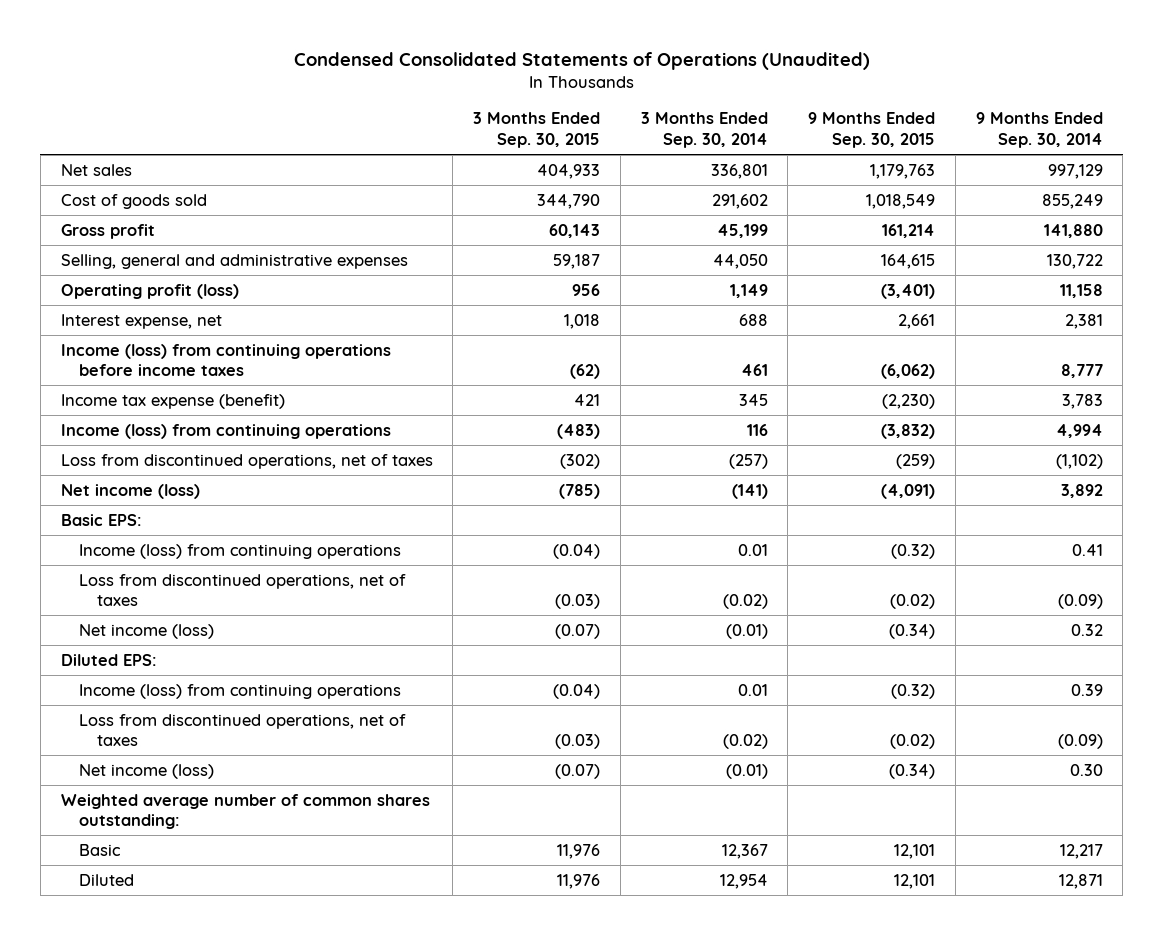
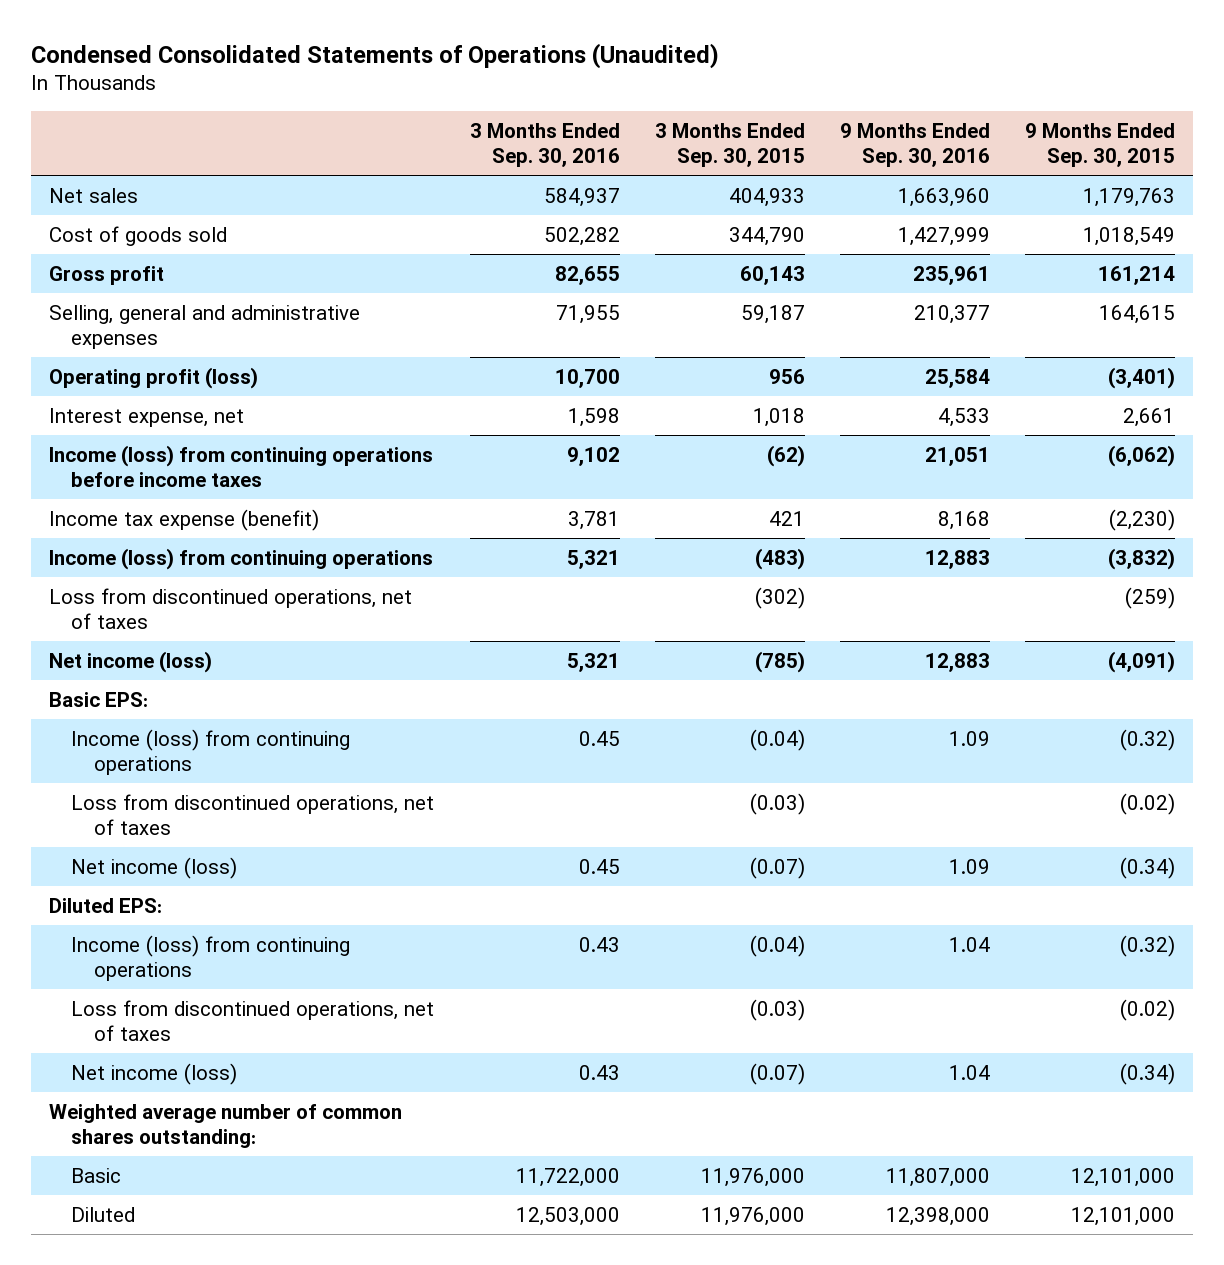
- | 3 Months Ended Sep. 30, 2015 | 3 Months Ended Sep. 30, 2014 | 9 Months Ended Sep. 30, 2015 | 9 Months Ended Sep. 30, 2014
+ | 3 Months Ended Sep. 30, 2016 | 3 Months Ended Sep. 30, 2015 | 9 Months Ended Sep. 30, 2016 | 9 Months Ended Sep. 30, 2015
- Basic | 11,976 | 12,367 | 12,101 | 12,217
- Diluted | 11,976 | 12,954 | 12,101 | 12,871
+ Basic | 11,722,000 | 11,976,000 | 11,807,000 | 12,101,000
+ Diluted | 12,503,000 | 11,976,000 | 12,398,000 | 12,101,000

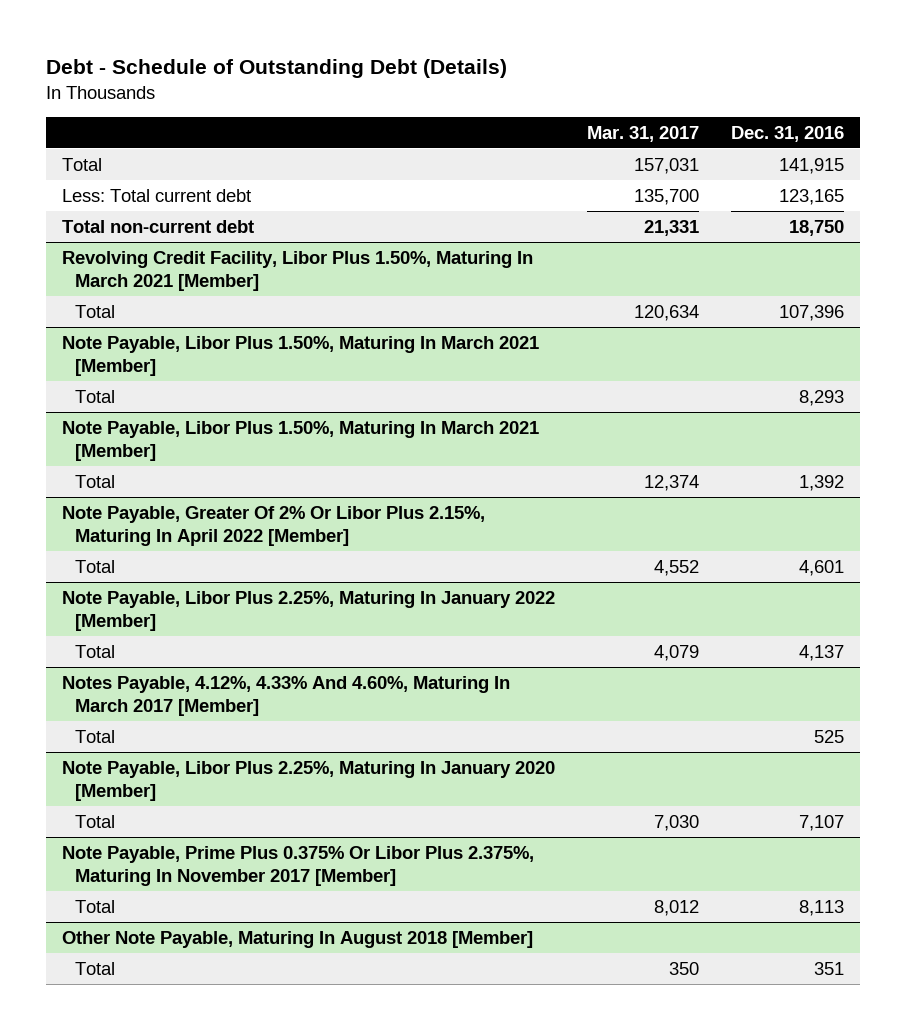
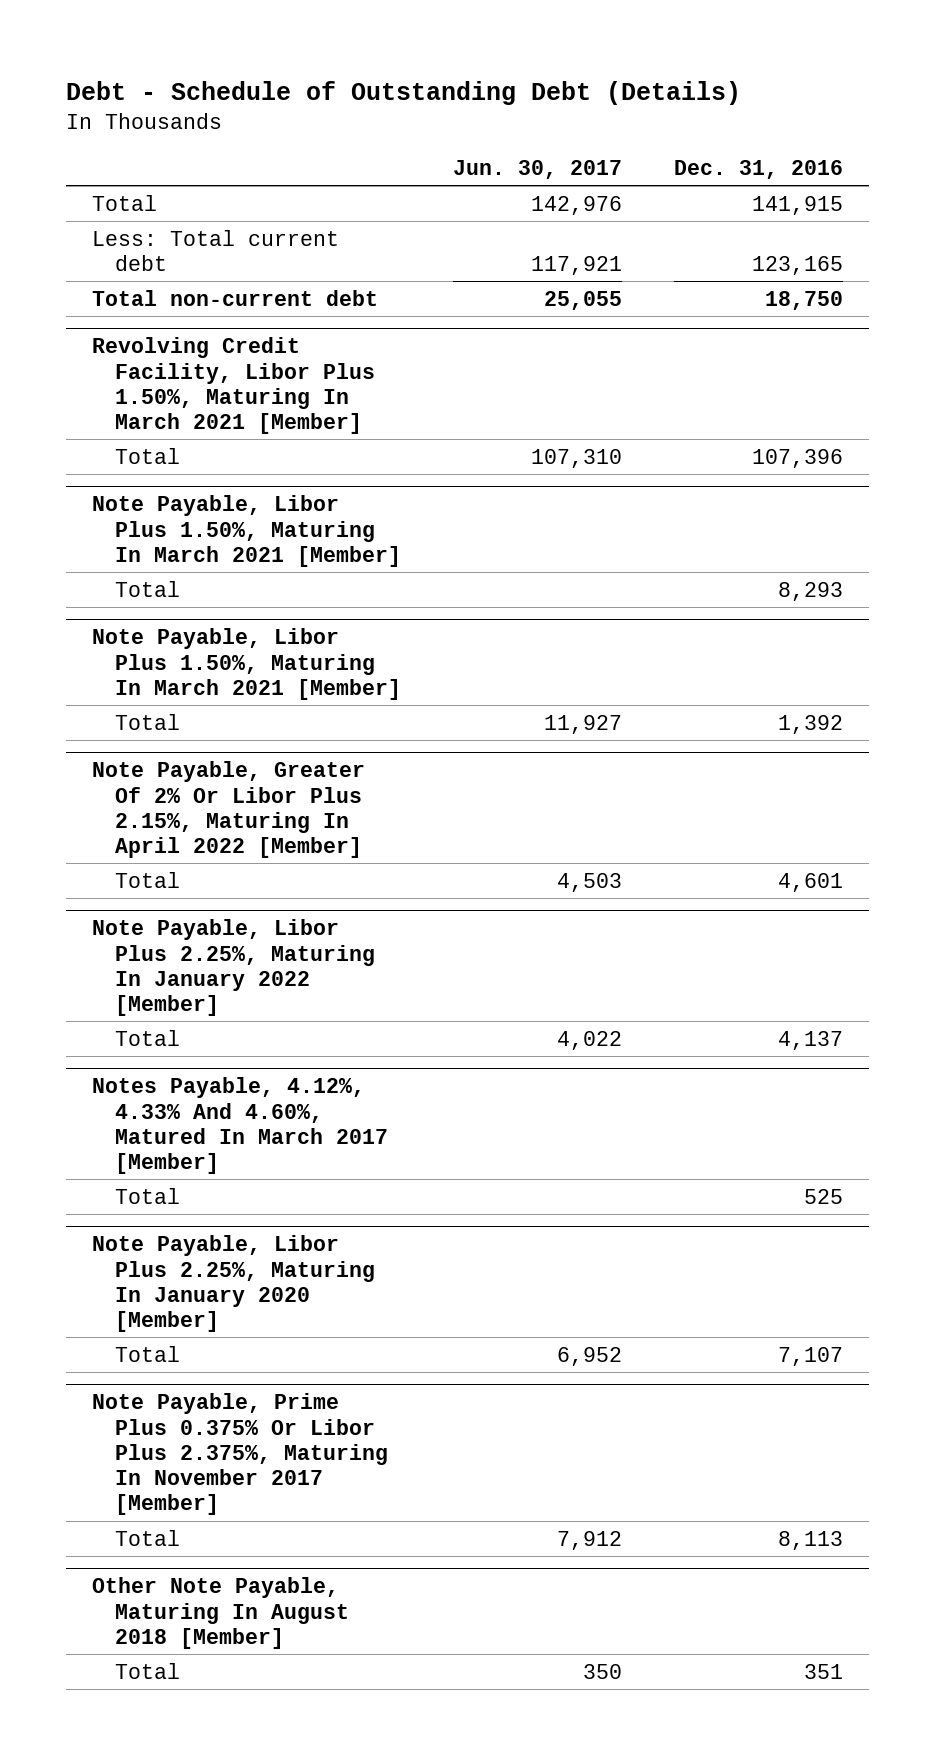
- | Mar. 31, 2017 | Dec. 31, 2016
+ | Jun. 30, 2017 | Dec. 31, 2016
- Notes Payable, 4.12%, 4.33% And 4.60%, Maturing In March 2017 [Member]
+ Notes Payable, 4.12%, 4.33% And 4.60%, Matured In March 2017 [Member]

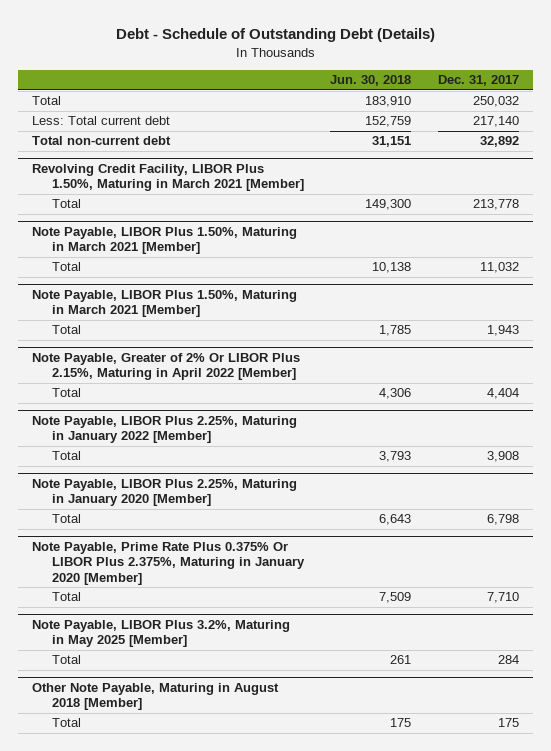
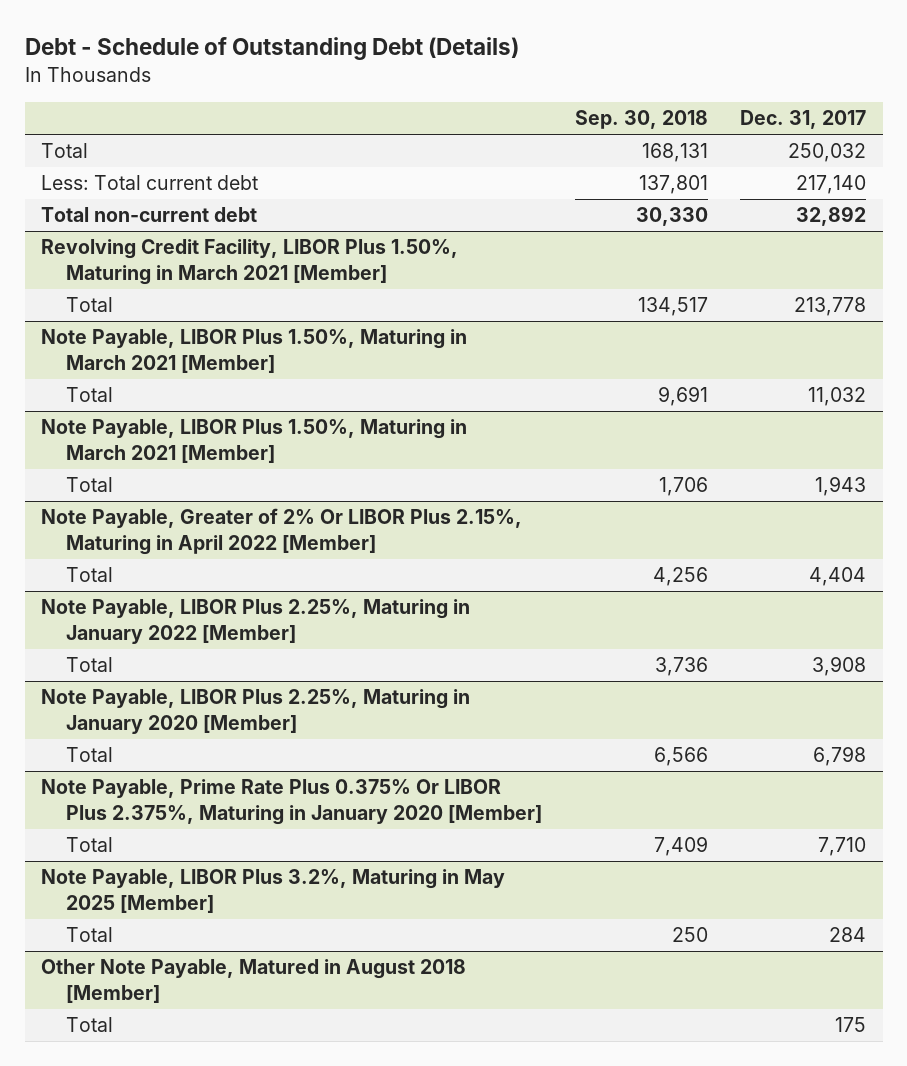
- | Jun. 30, 2018 | Dec. 31, 2017
+ | Sep. 30, 2018 | Dec. 31, 2017
- Other Note Payable, Maturing in August 2018 [Member]
+ Other Note Payable, Matured in August 2018 [Member]

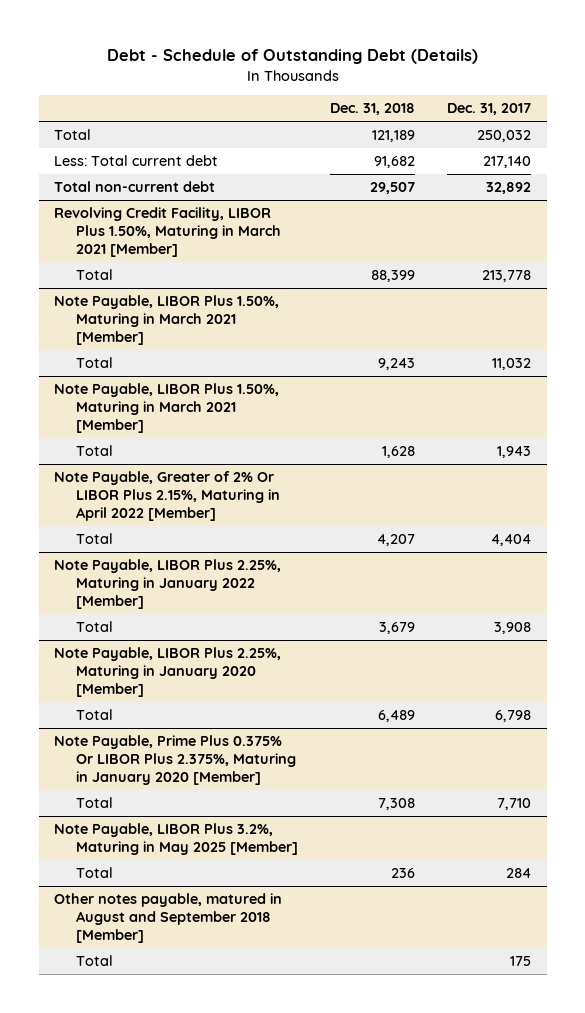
- | Sep. 30, 2018 | Dec. 31, 2017
+ | Dec. 31, 2018 | Dec. 31, 2017
- Note Payable, Prime Rate Plus 0.375% Or LIBOR Plus 2.375%, Maturing in January 2020 [Member]
+ Note Payable, Prime Plus 0.375% Or LIBOR Plus 2.375%, Maturing in January 2020 [Member]
- Other Note Payable, Matured in August 2018 [Member]
+ Other notes payable, matured in August and September 2018 [Member]

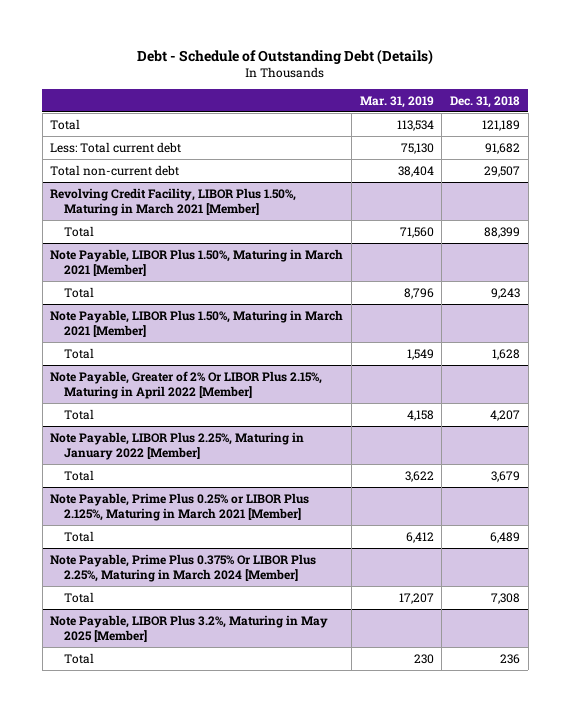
- | Dec. 31, 2018 | Dec. 31, 2017
+ | Mar. 31, 2019 | Dec. 31, 2018
- Note Payable, LIBOR Plus 2.25%, Maturing in January 2020 [Member]
+ Note Payable, Prime Plus 0.25% or LIBOR Plus 2.125%, Maturing in March 2021 [Member]
- Note Payable, Prime Plus 0.375% Or LIBOR Plus 2.375%, Maturing in January 2020 [Member]
+ Note Payable, Prime Plus 0.375% Or LIBOR Plus 2.25%, Maturing in March 2024 [Member]
- Other notes payable, matured in August and September 2018 [Member]
- Total | | 175

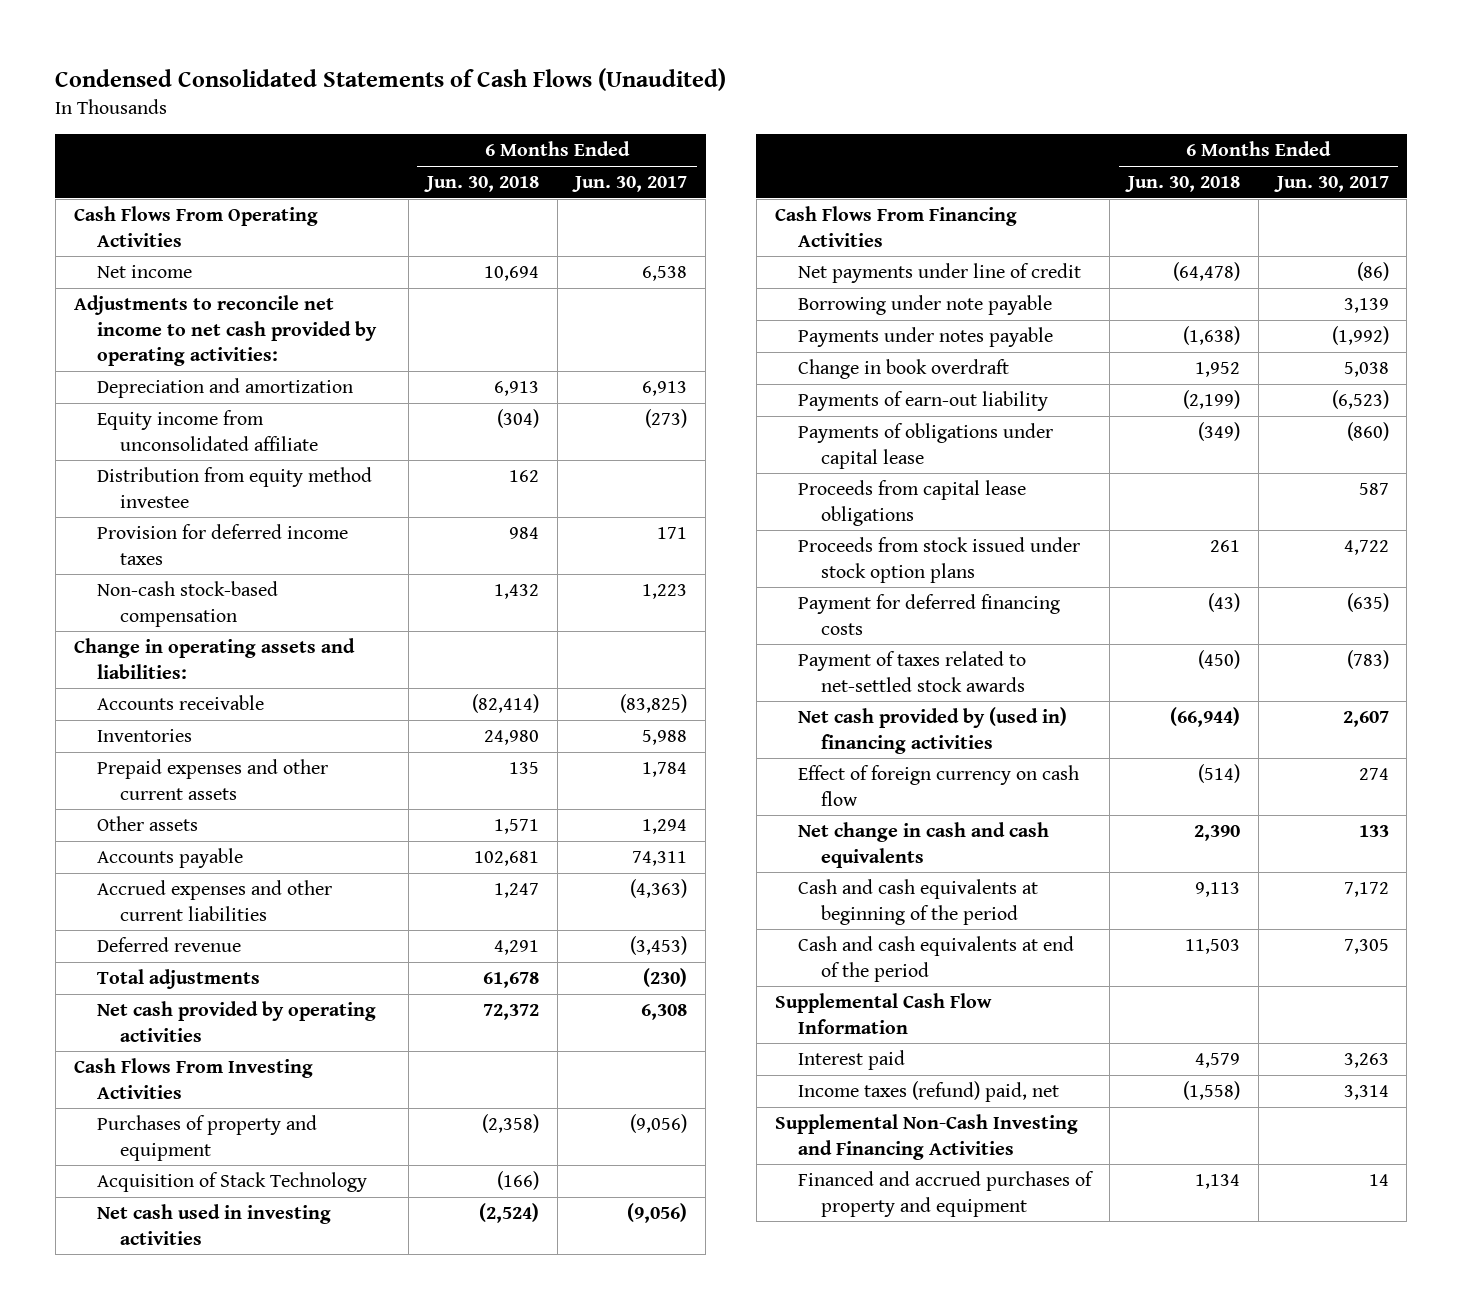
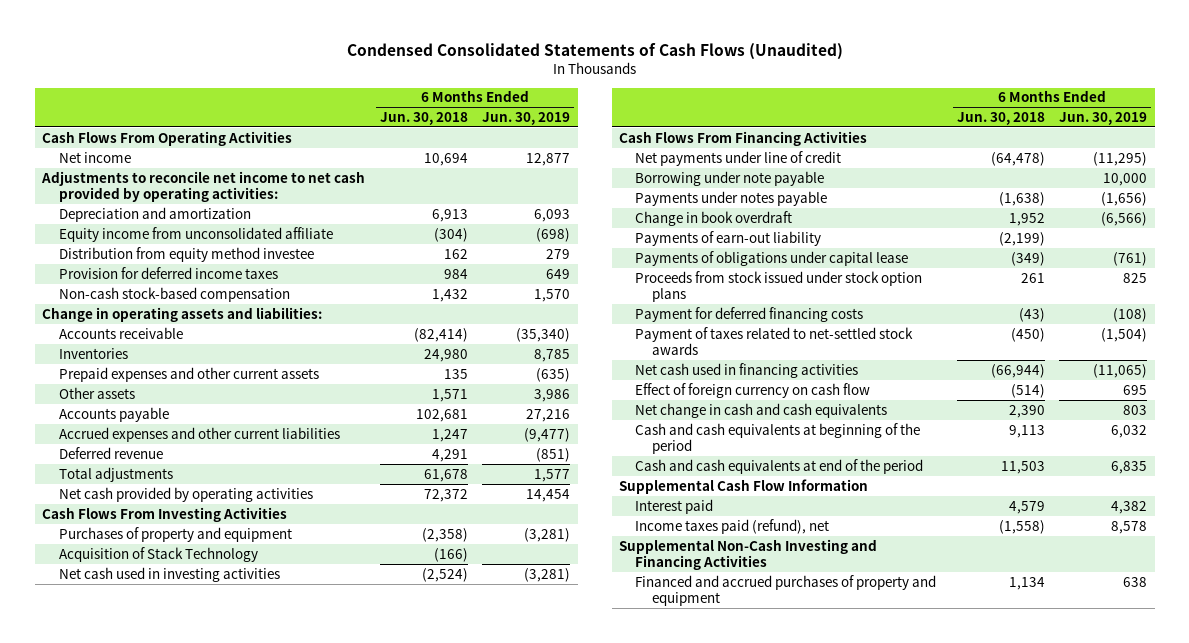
- | 6 Months Ended Jun. 30, 2018 | 6 Months Ended Jun. 30, 2017
+ | 6 Months Ended Jun. 30, 2018 | 6 Months Ended Jun. 30, 2019
- Proceeds from capital lease obligations | | 587
- Net cash provided by (used in) financing activities | (66,944) | 2,607
+ Net cash used in financing activities | (66,944) | (11,065)
- Income taxes (refund) paid, net | (1,558) | 3,314
+ Income taxes paid (refund), net | (1,558) | 8,578

